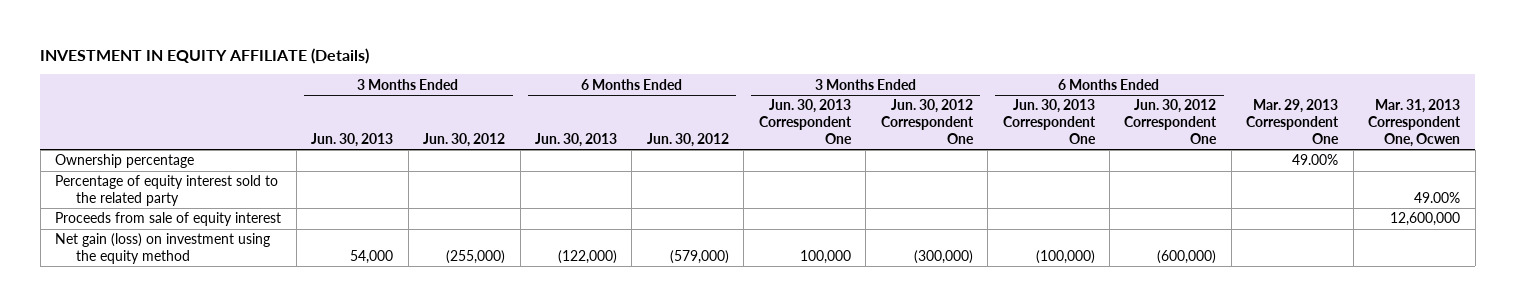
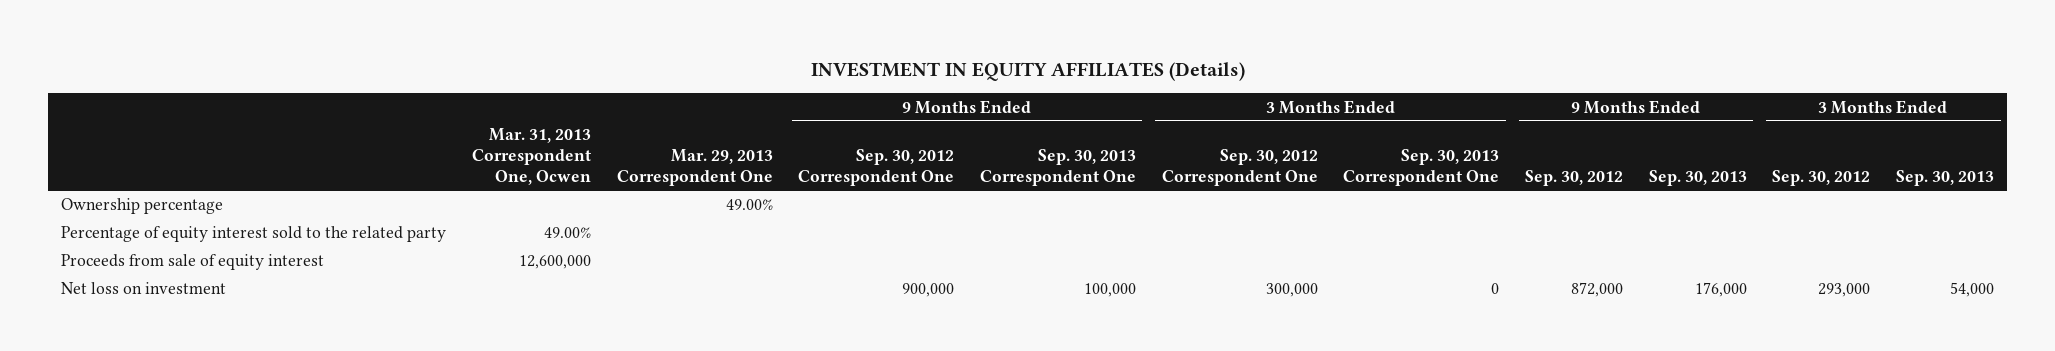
- INVESTMENT IN EQUITY AFFILIATE (Details)
+ INVESTMENT IN EQUITY AFFILIATES (Details)
- | 3 Months Ended Jun. 30, 2013 | 3 Months Ended Jun. 30, 2012 | 6 Months Ended Jun. 30, 2013 | 6 Months Ended Jun. 30, 2012 | 3 Months Ended Jun. 30, 2013 Correspondent One | 3 Months Ended Jun. 30, 2012 Correspondent One | 6 Months Ended Jun. 30, 2013 Correspondent One | 6 Months Ended Jun. 30, 2012 Correspondent One | Mar. 29, 2013 Correspondent One | Mar. 31, 2013 Correspondent One, Ocwen
+ | Mar. 31, 2013 Correspondent One, Ocwen | Mar. 29, 2013 Correspondent One | 9 Months Ended Sep. 30, 2012 Correspondent One | 9 Months Ended Sep. 30, 2013 Correspondent One | 3 Months Ended Sep. 30, 2012 Correspondent One | 3 Months Ended Sep. 30, 2013 Correspondent One | 9 Months Ended Sep. 30, 2012 | 9 Months Ended Sep. 30, 2013 | 3 Months Ended Sep. 30, 2012 | 3 Months Ended Sep. 30, 2013
- Net gain (loss) on investment using the equity method | 54,000 | (255,000) | (122,000) | (579,000) | 100,000 | (300,000) | (100,000) | (600,000) | |
+ Net loss on investment | | | 900,000 | 100,000 | 300,000 | 0 | 872,000 | 176,000 | 293,000 | 54,000

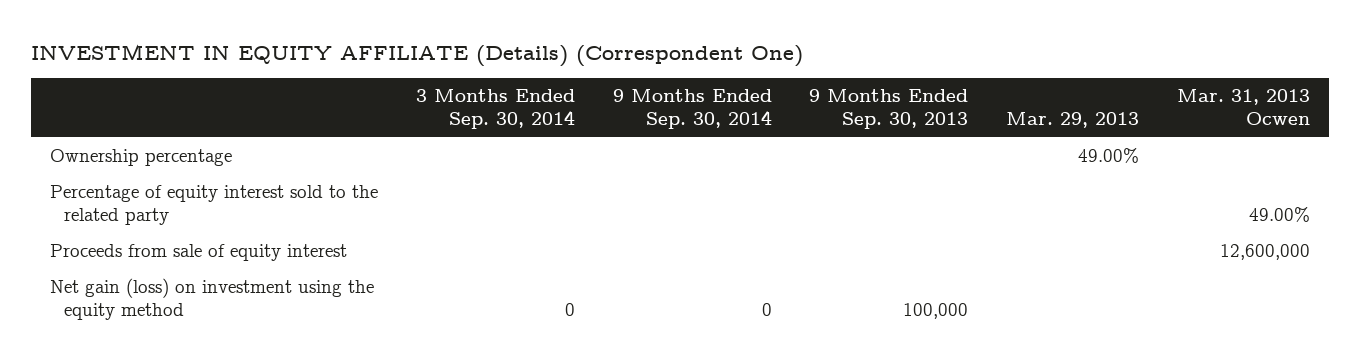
- INVESTMENT IN EQUITY AFFILIATES (Details)
+ INVESTMENT IN EQUITY AFFILIATE (Details) (Correspondent One)
- | Mar. 31, 2013 Correspondent One, Ocwen | Mar. 29, 2013 Correspondent One | 9 Months Ended Sep. 30, 2012 Correspondent One | 9 Months Ended Sep. 30, 2013 Correspondent One | 3 Months Ended Sep. 30, 2012 Correspondent One | 3 Months Ended Sep. 30, 2013 Correspondent One | 9 Months Ended Sep. 30, 2012 | 9 Months Ended Sep. 30, 2013 | 3 Months Ended Sep. 30, 2012 | 3 Months Ended Sep. 30, 2013
+ | 3 Months Ended Sep. 30, 2014 | 9 Months Ended Sep. 30, 2014 | 9 Months Ended Sep. 30, 2013 | Mar. 29, 2013 | Mar. 31, 2013 Ocwen
- Net loss on investment | | | 900,000 | 100,000 | 300,000 | 0 | 872,000 | 176,000 | 293,000 | 54,000
+ Net gain (loss) on investment using the equity method | 0 | 0 | 100,000 | |

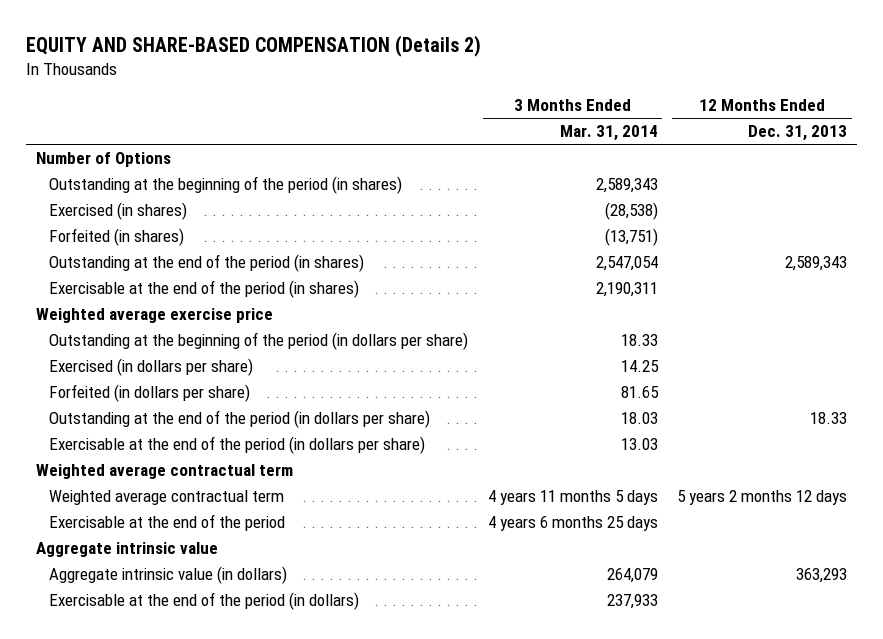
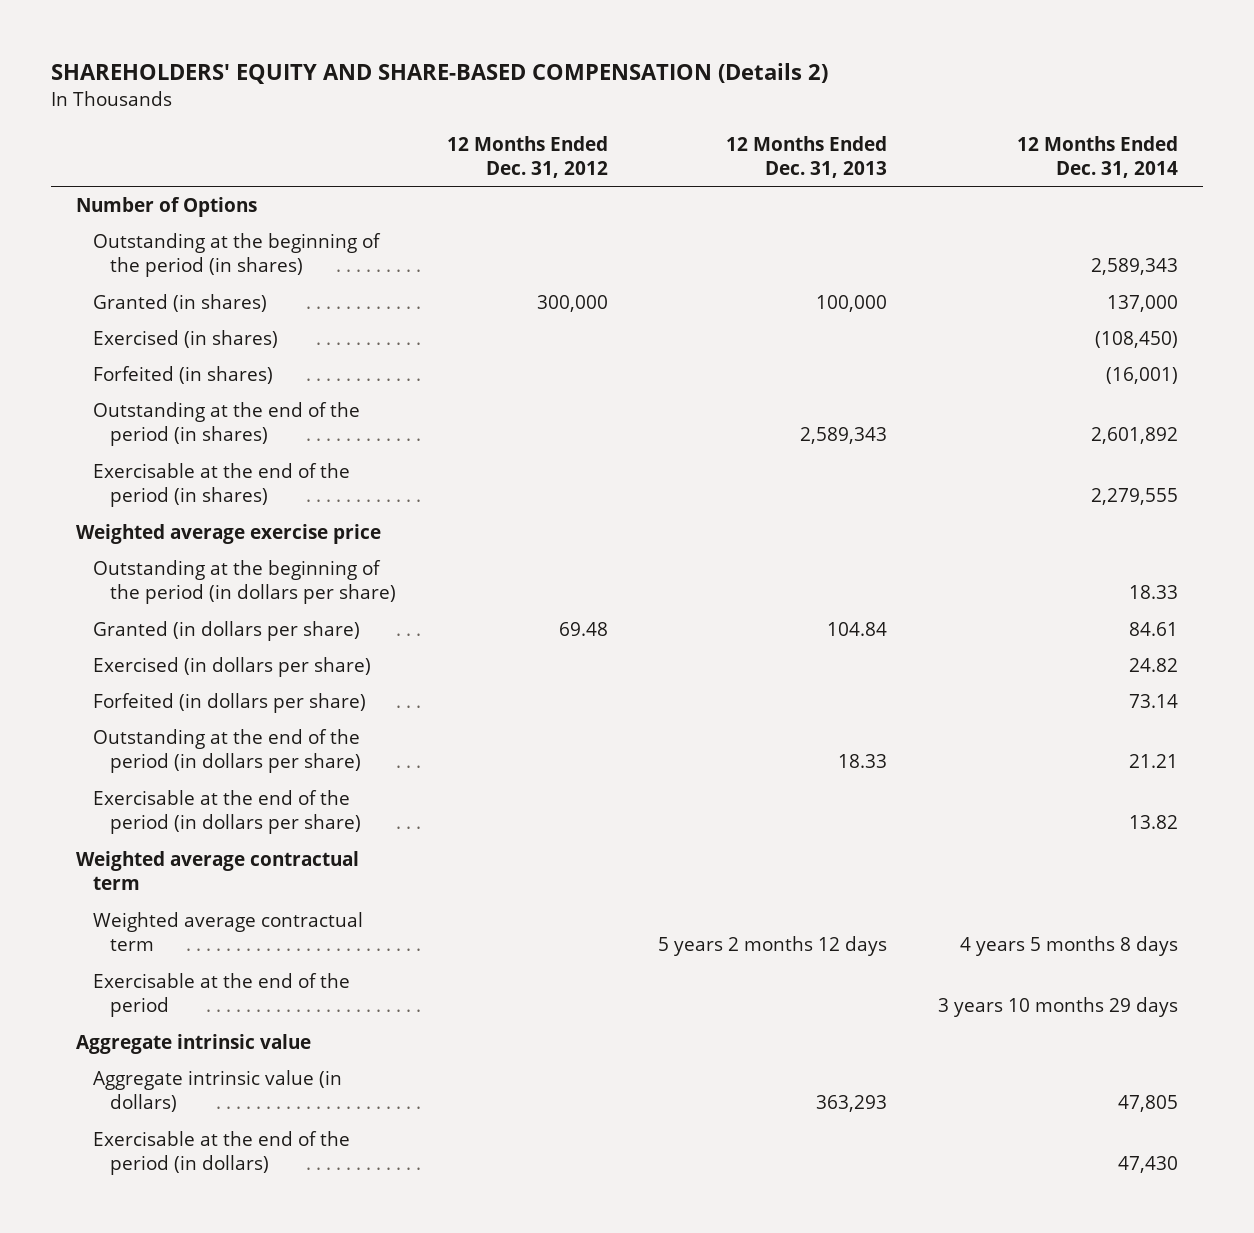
- EQUITY AND SHARE-BASED COMPENSATION (Details 2)
+ SHAREHOLDERS' EQUITY AND SHARE-BASED COMPENSATION (Details 2)
- | 3 Months Ended Mar. 31, 2014 | 12 Months Ended Dec. 31, 2013
+ | 12 Months Ended Dec. 31, 2012 | 12 Months Ended Dec. 31, 2013 | 12 Months Ended Dec. 31, 2014
+ Granted (in shares) | 300,000 | 100,000 | 137,000
+ Granted (in dollars per share) | 69.48 | 104.84 | 84.61

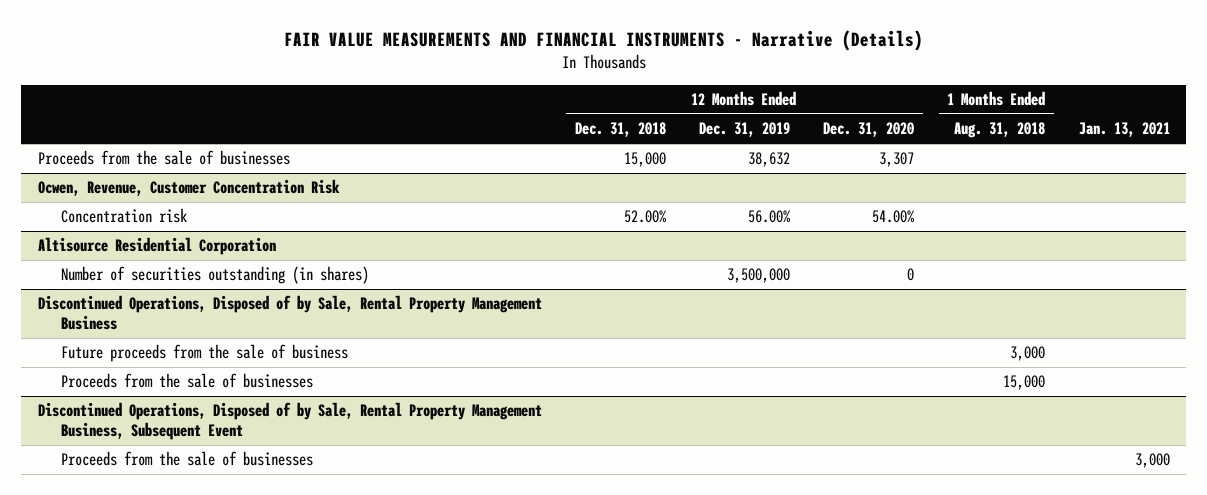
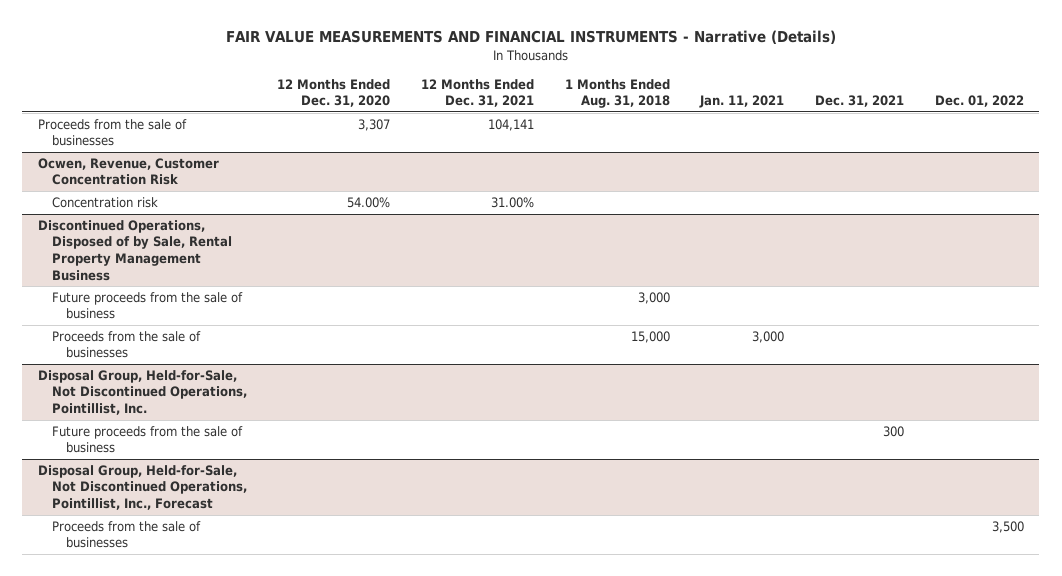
- | 12 Months Ended Dec. 31, 2018 | 12 Months Ended Dec. 31, 2019 | 12 Months Ended Dec. 31, 2020 | 1 Months Ended Aug. 31, 2018 | Jan. 13, 2021
+ | 12 Months Ended Dec. 31, 2020 | 12 Months Ended Dec. 31, 2021 | 1 Months Ended Aug. 31, 2018 | Jan. 11, 2021 | Dec. 31, 2021 | Dec. 01, 2022
- Altisource Residential Corporation
- Number of securities outstanding (in shares) | | 3,500,000 | 0 | |
- Discontinued Operations, Disposed of by Sale, Rental Property Management Business, Subsequent Event
- Proceeds from the sale of businesses | | | | | 3,000
+ Disposal Group, Held-for-Sale, Not Discontinued Operations, Pointillist, Inc.
+ Future proceeds from the sale of business | | | | | 300 |
+ Disposal Group, Held-for-Sale, Not Discontinued Operations, Pointillist, Inc., Forecast
+ Proceeds from the sale of businesses | | | | | | 3,500

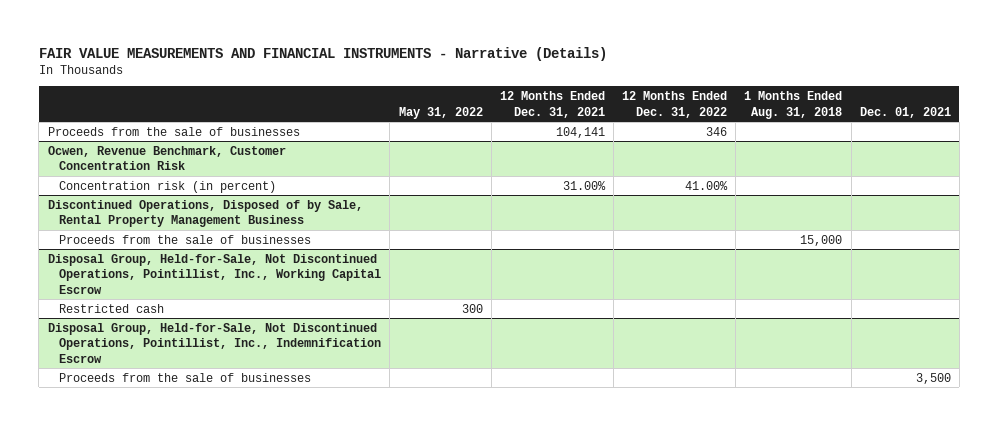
- | 12 Months Ended Dec. 31, 2020 | 12 Months Ended Dec. 31, 2021 | 1 Months Ended Aug. 31, 2018 | Jan. 11, 2021 | Dec. 31, 2021 | Dec. 01, 2022
+ | May 31, 2022 | 12 Months Ended Dec. 31, 2021 | 12 Months Ended Dec. 31, 2022 | 1 Months Ended Aug. 31, 2018 | Dec. 01, 2021
- Ocwen, Revenue, Customer Concentration Risk
- Concentration risk | 54.00% | 31.00% | | | |
+ Ocwen, Revenue Benchmark, Customer Concentration Risk
+ Concentration risk (in percent) | | 31.00% | 41.00% | |
@ Discontinued Operations, Disposed of by Sale, Rental Property Management Business
- Future proceeds from the sale of business | | | 3,000 | | |
- Disposal Group, Held-for-Sale, Not Discontinued Operations, Pointillist, Inc.
- Future proceeds from the sale of business | | | | | 300 |
- Disposal Group, Held-for-Sale, Not Discontinued Operations, Pointillist, Inc., Forecast
- Proceeds from the sale of businesses | | | | | | 3,500
+ Disposal Group, Held-for-Sale, Not Discontinued Operations, Pointillist, Inc., Working Capital Escrow
+ Restricted cash | 300 | | | |
+ Disposal Group, Held-for-Sale, Not Discontinued Operations, Pointillist, Inc., Indemnification Escrow
+ Proceeds from the sale of businesses | | | | | 3,500

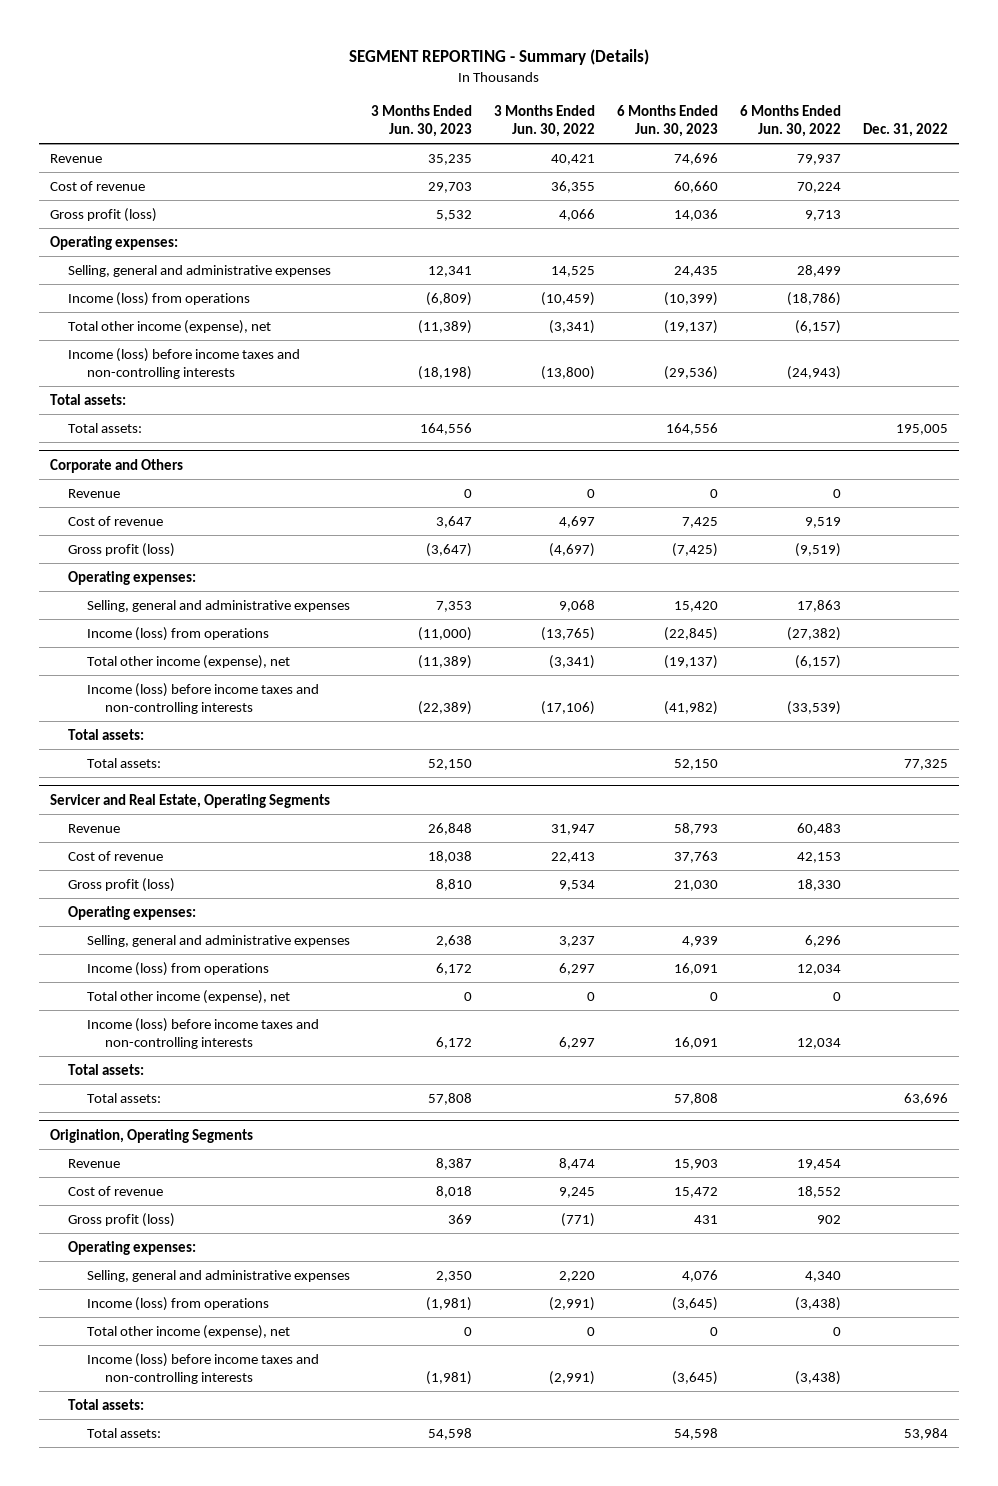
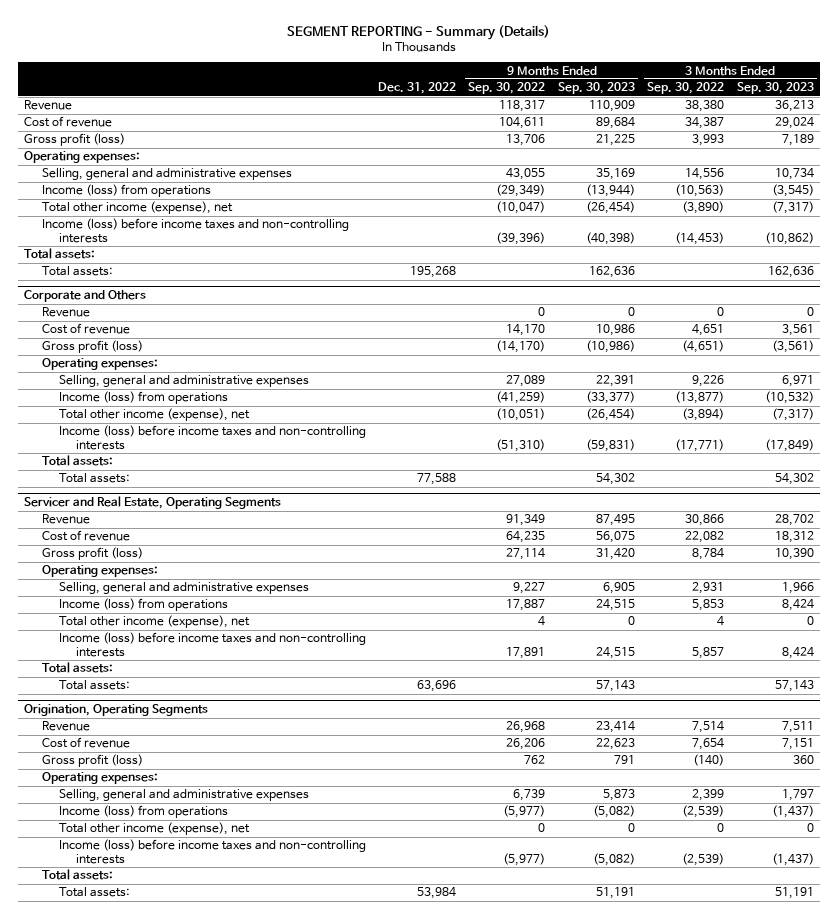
- | 3 Months Ended Jun. 30, 2023 | 3 Months Ended Jun. 30, 2022 | 6 Months Ended Jun. 30, 2023 | 6 Months Ended Jun. 30, 2022 | Dec. 31, 2022
+ | Dec. 31, 2022 | 9 Months Ended Sep. 30, 2022 | 9 Months Ended Sep. 30, 2023 | 3 Months Ended Sep. 30, 2022 | 3 Months Ended Sep. 30, 2023
- Total assets: | 164,556 | | 164,556 | | 195,005
+ Total assets: | 195,268 | | 162,636 | | 162,636
@ Corporate and Others
- Total assets: | 52,150 | | 52,150 | | 77,325
+ Total assets: | 77,588 | | 54,302 | | 54,302

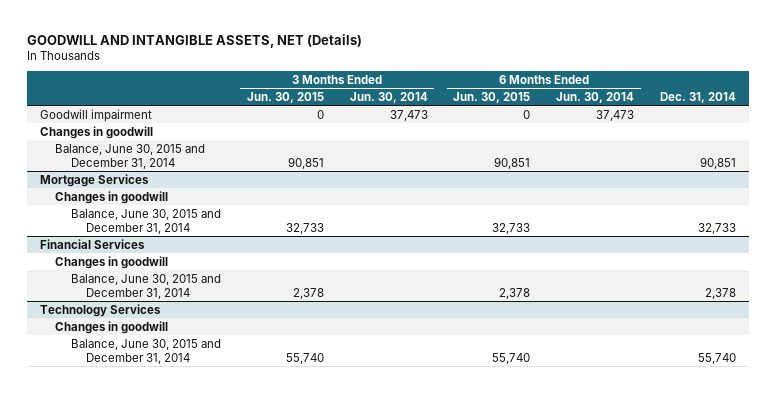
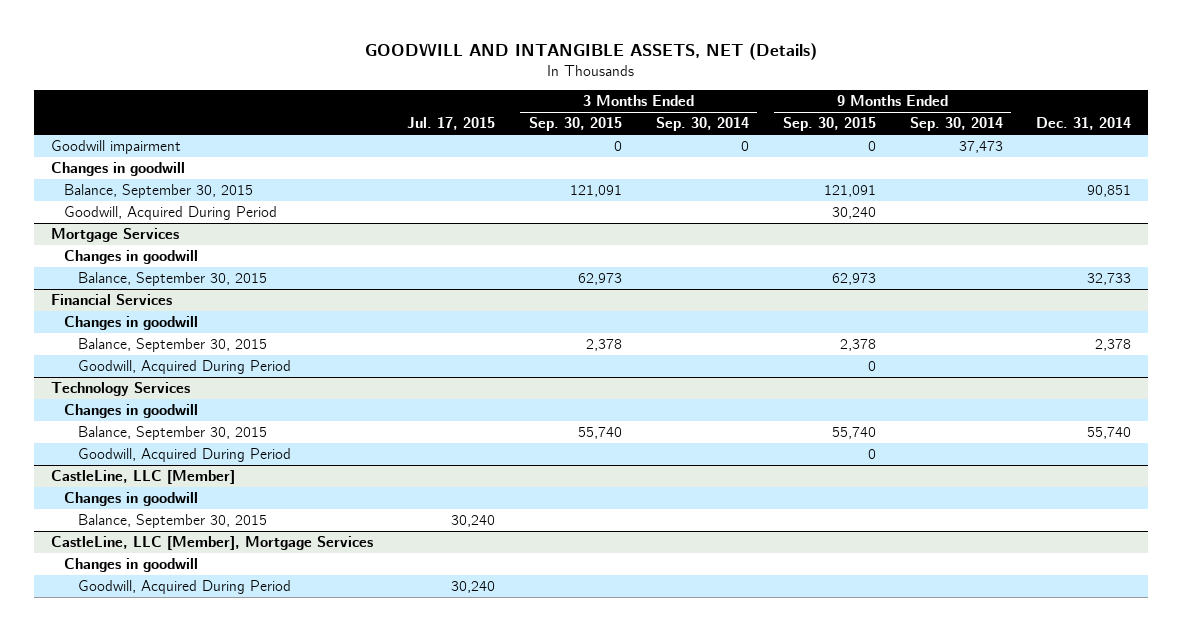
- | 3 Months Ended Jun. 30, 2015 | 3 Months Ended Jun. 30, 2014 | 6 Months Ended Jun. 30, 2015 | 6 Months Ended Jun. 30, 2014 | Dec. 31, 2014
+ | Jul. 17, 2015 | 3 Months Ended Sep. 30, 2015 | 3 Months Ended Sep. 30, 2014 | 9 Months Ended Sep. 30, 2015 | 9 Months Ended Sep. 30, 2014 | Dec. 31, 2014
- Balance, June 30, 2015 and December 31, 2014 | 90,851 | | 90,851 | | 90,851
+ Balance, September 30, 2015 | | 121,091 | | 121,091 | | 90,851
+ Goodwill, Acquired During Period | | | | 30,240 | |
@ Mortgage Services
- Balance, June 30, 2015 and December 31, 2014 | 32,733 | | 32,733 | | 32,733
+ Balance, September 30, 2015 | | 62,973 | | 62,973 | | 32,733
@ Financial Services
- Balance, June 30, 2015 and December 31, 2014 | 2,378 | | 2,378 | | 2,378
+ Balance, September 30, 2015 | | 2,378 | | 2,378 | | 2,378
+ Goodwill, Acquired During Period | | | | 0 | |
@ Technology Services
- Balance, June 30, 2015 and December 31, 2014 | 55,740 | | 55,740 | | 55,740
+ Balance, September 30, 2015 | | 55,740 | | 55,740 | | 55,740
+ Goodwill, Acquired During Period | | | | 0 | |
+ CastleLine, LLC [Member]
+ Changes in goodwill
+ Balance, September 30, 2015 | 30,240 | | | | |
+ CastleLine, LLC [Member], Mortgage Services
+ Changes in goodwill
+ Goodwill, Acquired During Period | 30,240 | | | | |

